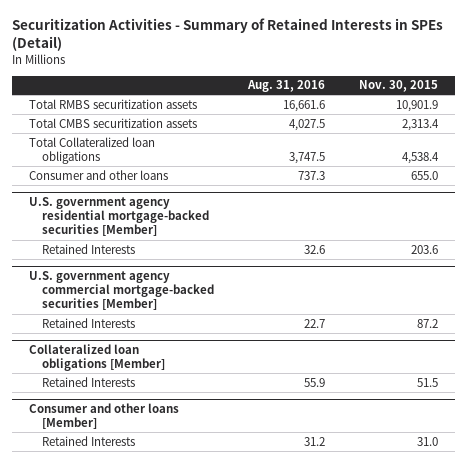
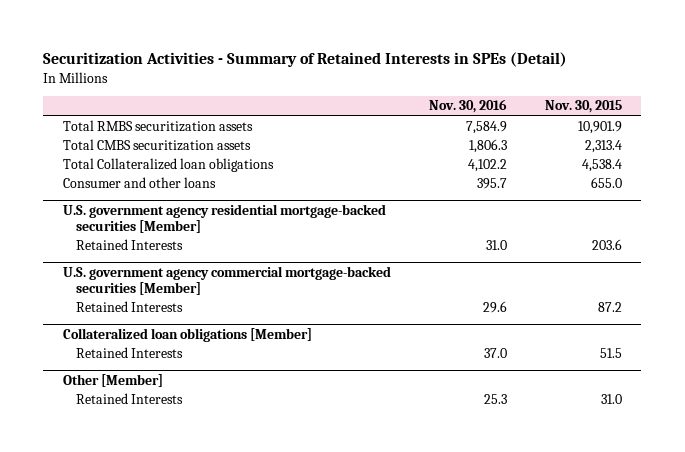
- | Aug. 31, 2016 | Nov. 30, 2015
+ | Nov. 30, 2016 | Nov. 30, 2015
- Consumer and other loans [Member]
+ Other [Member]

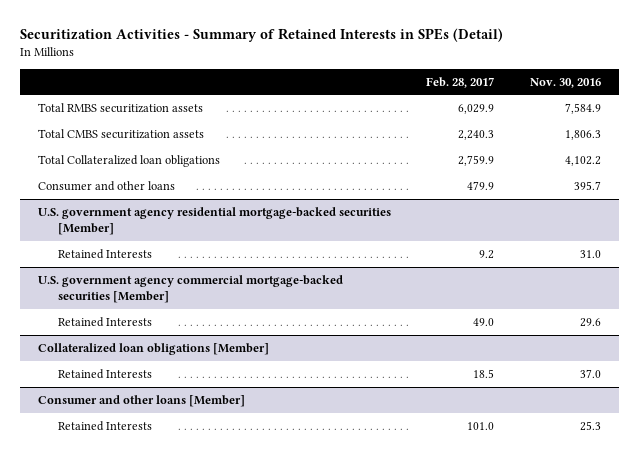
- | Nov. 30, 2016 | Nov. 30, 2015
+ | Feb. 28, 2017 | Nov. 30, 2016
- Other [Member]
+ Consumer and other loans [Member]

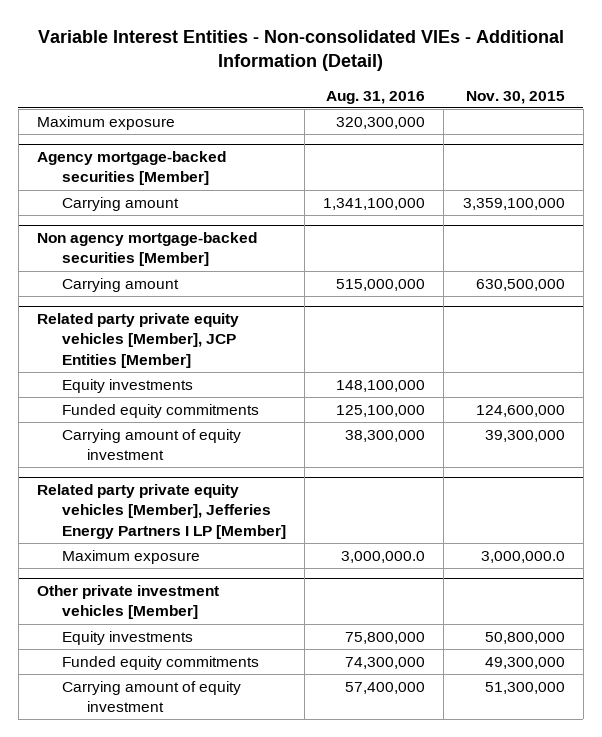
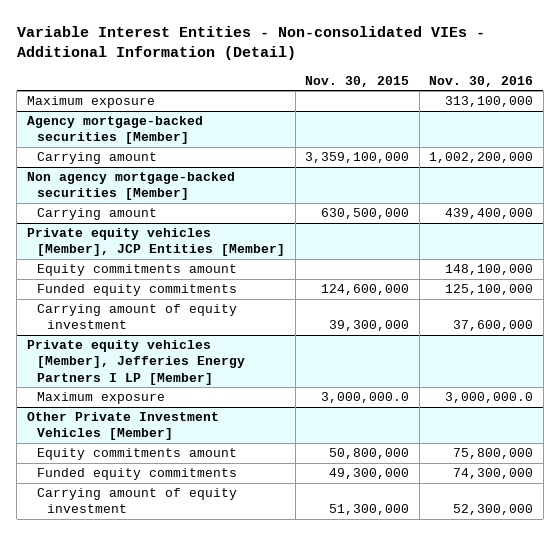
- | Aug. 31, 2016 | Nov. 30, 2015
+ | Nov. 30, 2015 | Nov. 30, 2016
- Related party private equity vehicles [Member], JCP Entities [Member]
- Equity investments | 148,100,000 |
+ Private equity vehicles [Member], JCP Entities [Member]
+ Equity commitments amount | | 148,100,000
- Related party private equity vehicles [Member], Jefferies Energy Partners I LP [Member]
+ Private equity vehicles [Member], Jefferies Energy Partners I LP [Member]
- Other private investment vehicles [Member]
- Equity investments | 75,800,000 | 50,800,000
+ Other Private Investment Vehicles [Member]
+ Equity commitments amount | 50,800,000 | 75,800,000

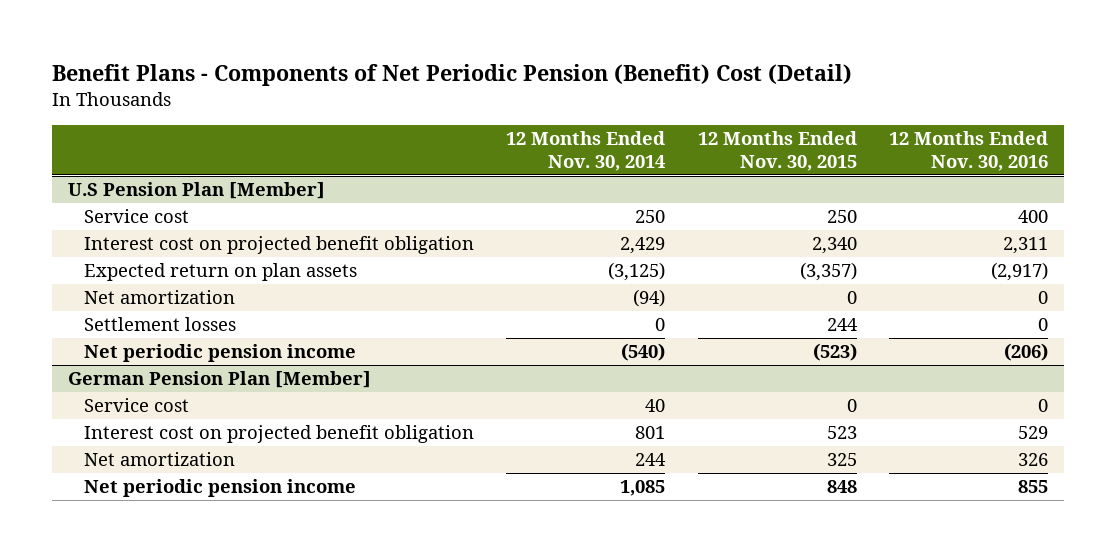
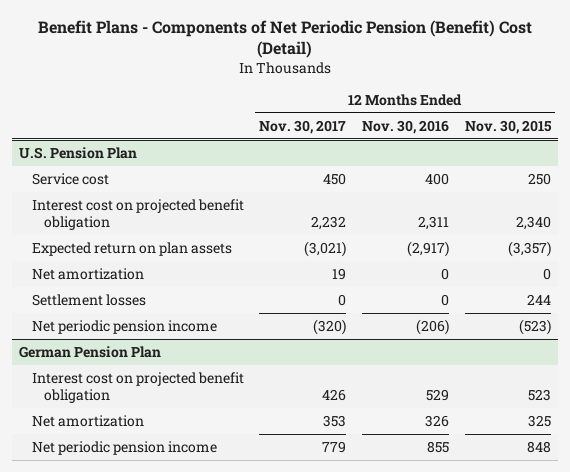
- | 12 Months Ended Nov. 30, 2014 | 12 Months Ended Nov. 30, 2015 | 12 Months Ended Nov. 30, 2016
+ | 12 Months Ended Nov. 30, 2017 | 12 Months Ended Nov. 30, 2016 | 12 Months Ended Nov. 30, 2015
- U.S Pension Plan [Member]
+ U.S. Pension Plan
- German Pension Plan [Member]
- Service cost | 40 | 0 | 0
+ German Pension Plan

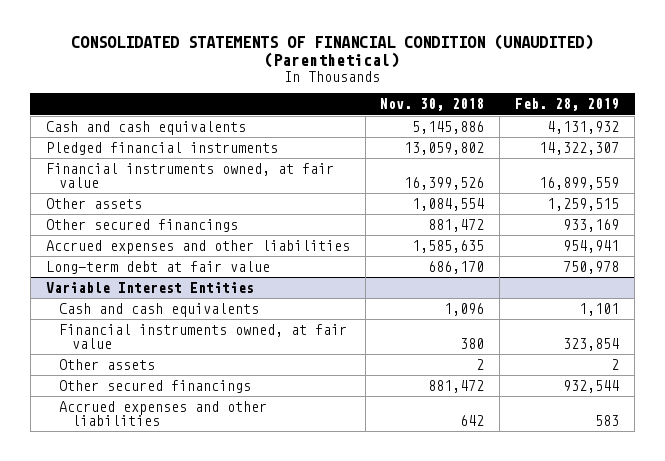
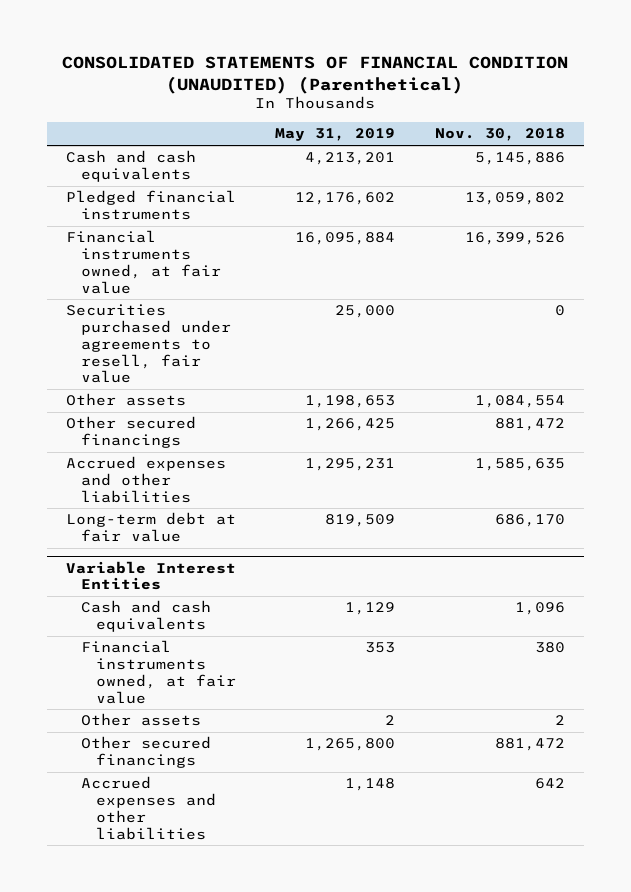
- | Nov. 30, 2018 | Feb. 28, 2019
+ | May 31, 2019 | Nov. 30, 2018
+ Securities purchased under agreements to resell, fair value | 25,000 | 0

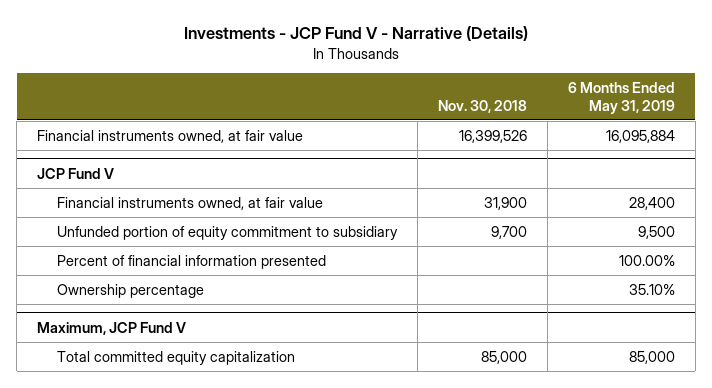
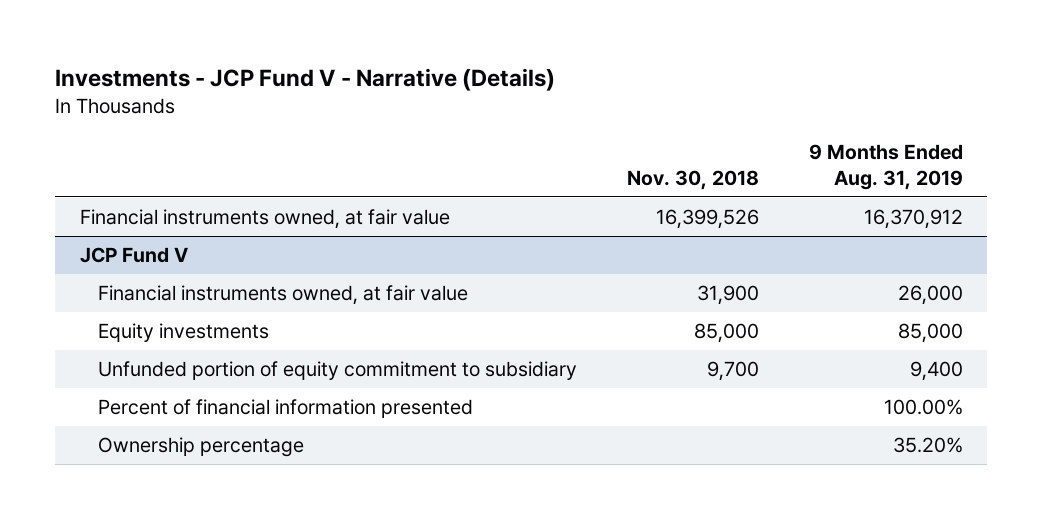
- | Nov. 30, 2018 | 6 Months Ended May 31, 2019
+ | Nov. 30, 2018 | 9 Months Ended Aug. 31, 2019
@ JCP Fund V
+ Equity investments | 85,000 | 85,000
- Maximum, JCP Fund V
- Total committed equity capitalization | 85,000 | 85,000

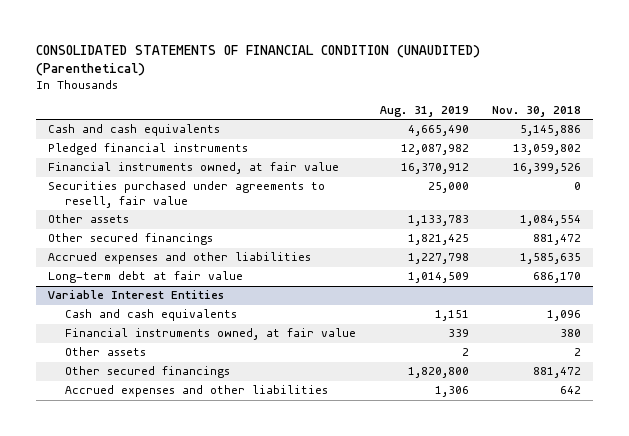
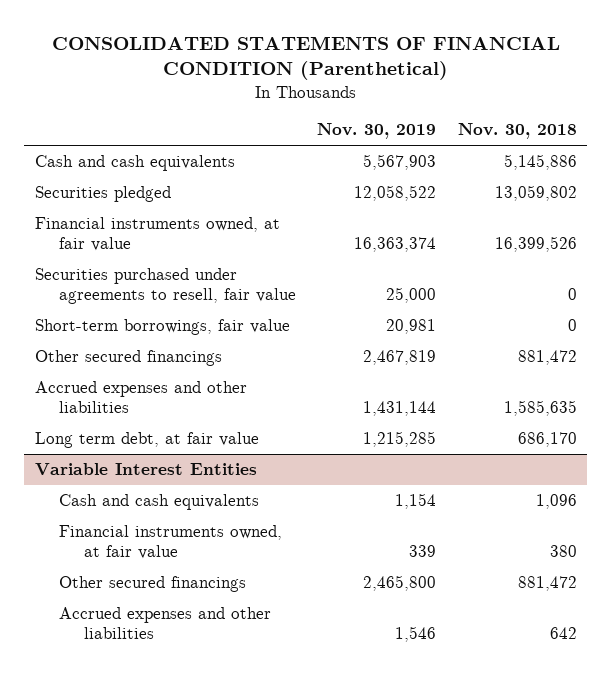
- CONSOLIDATED STATEMENTS OF FINANCIAL CONDITION (UNAUDITED) (Parenthetical)
+ CONSOLIDATED STATEMENTS OF FINANCIAL CONDITION (Parenthetical)
- | Aug. 31, 2019 | Nov. 30, 2018
+ | Nov. 30, 2019 | Nov. 30, 2018
- Pledged financial instruments | 12,087,982 | 13,059,802
+ Securities pledged | 12,058,522 | 13,059,802
- Other assets | 1,133,783 | 1,084,554
+ Short-term borrowings, fair value | 20,981 | 0
- Long-term debt at fair value | 1,014,509 | 686,170
+ Long term debt, at fair value | 1,215,285 | 686,170
@ Variable Interest Entities
- Other assets | 2 | 2

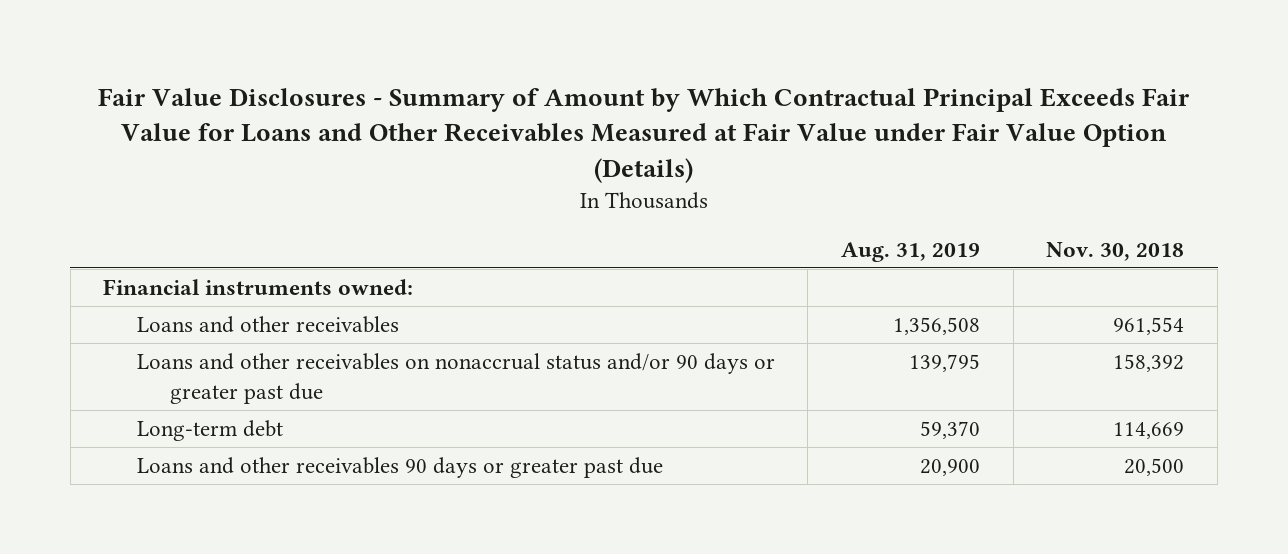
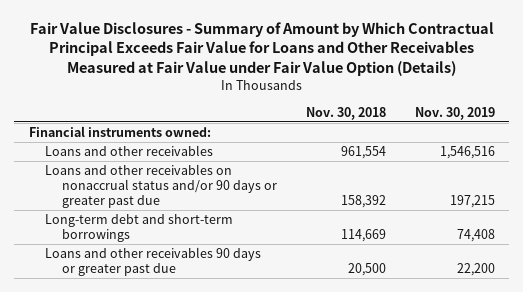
- | Aug. 31, 2019 | Nov. 30, 2018
+ | Nov. 30, 2018 | Nov. 30, 2019
- Long-term debt | 59,370 | 114,669
+ Long-term debt and short-term borrowings | 114,669 | 74,408

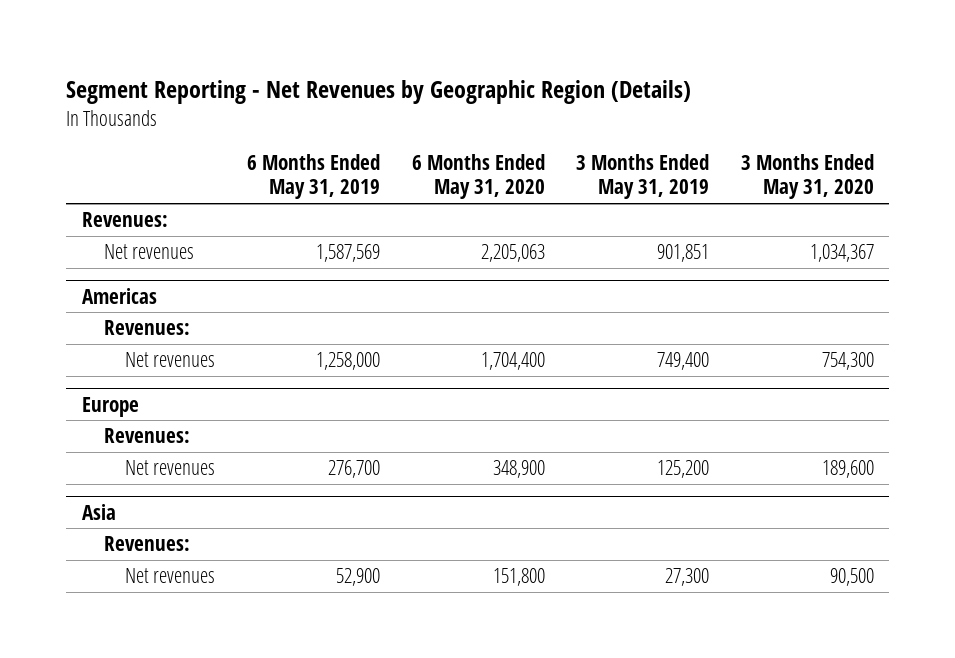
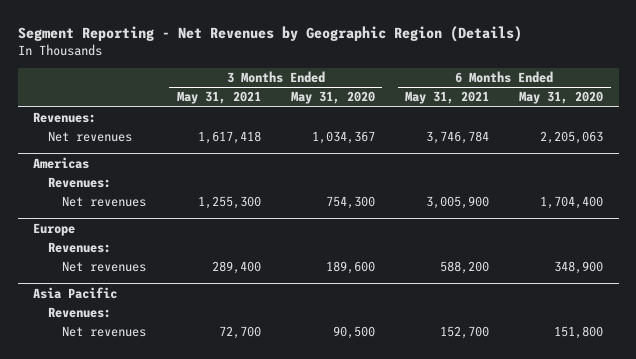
- | 6 Months Ended May 31, 2019 | 6 Months Ended May 31, 2020 | 3 Months Ended May 31, 2019 | 3 Months Ended May 31, 2020
+ | 3 Months Ended May 31, 2021 | 3 Months Ended May 31, 2020 | 6 Months Ended May 31, 2021 | 6 Months Ended May 31, 2020
- Asia
+ Asia Pacific

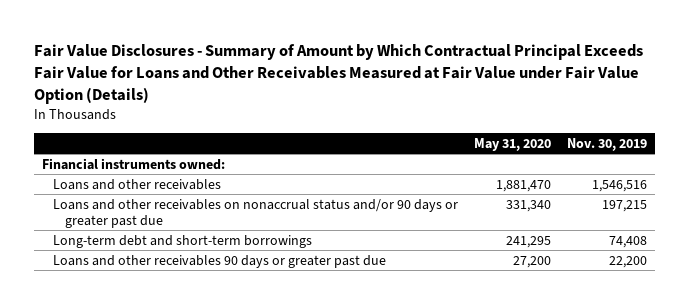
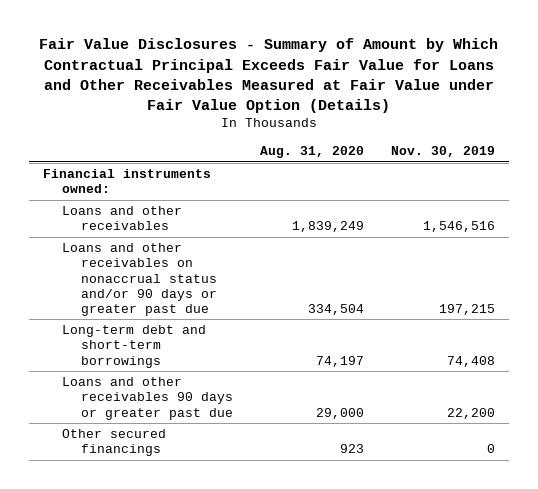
- | May 31, 2020 | Nov. 30, 2019
+ | Aug. 31, 2020 | Nov. 30, 2019
+ Other secured financings | 923 | 0

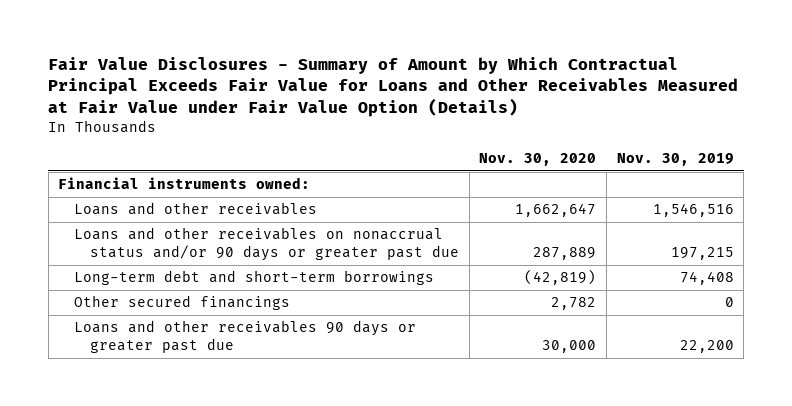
- | Aug. 31, 2020 | Nov. 30, 2019
+ | Nov. 30, 2020 | Nov. 30, 2019
moved down: Loans and other receivables 90 days or greater past due | 30,000 | 22,200

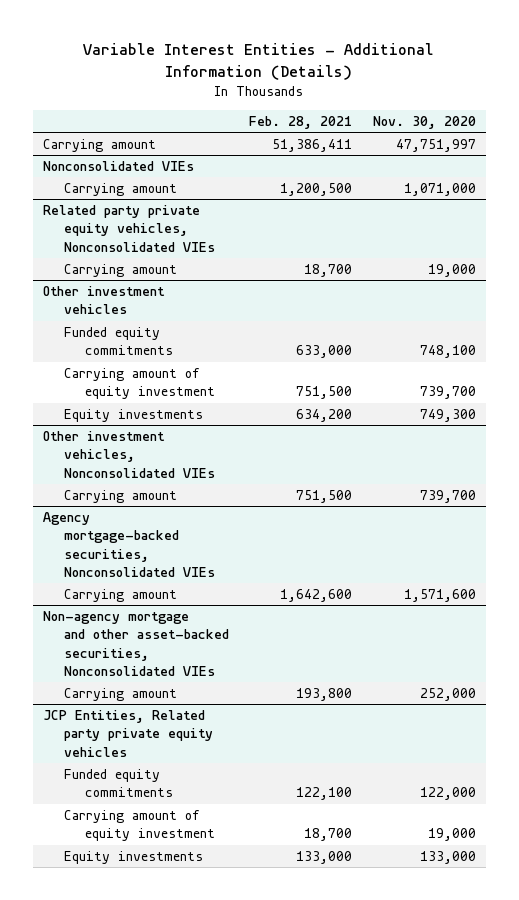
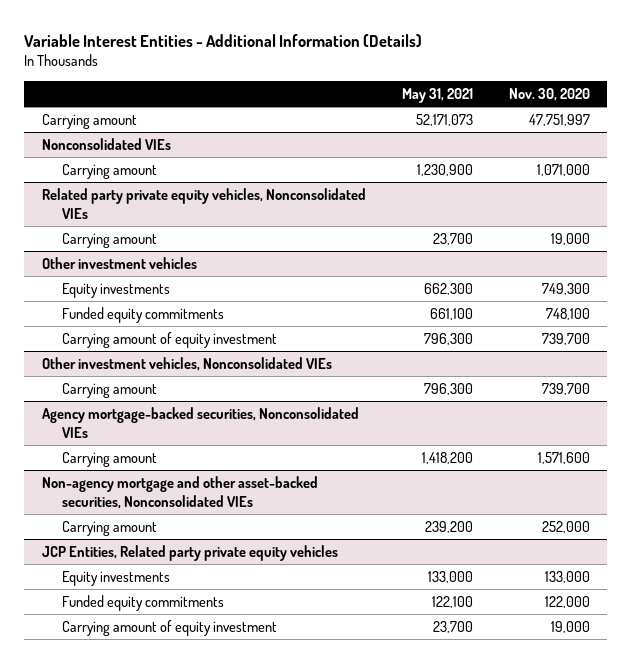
- | Feb. 28, 2021 | Nov. 30, 2020
+ | May 31, 2021 | Nov. 30, 2020
@ Other investment vehicles
moved up: Equity investments | 662,300 | 749,300
@ JCP Entities, Related party private equity vehicles
moved up: Equity investments | 133,000 | 133,000

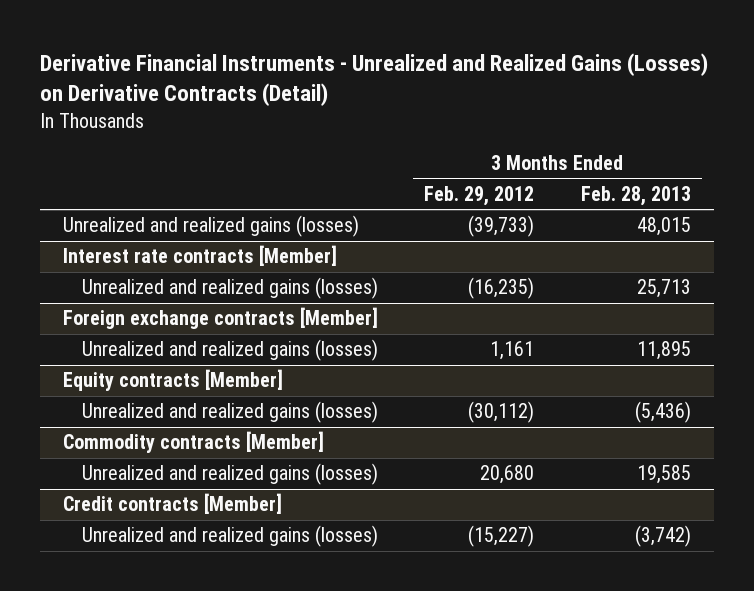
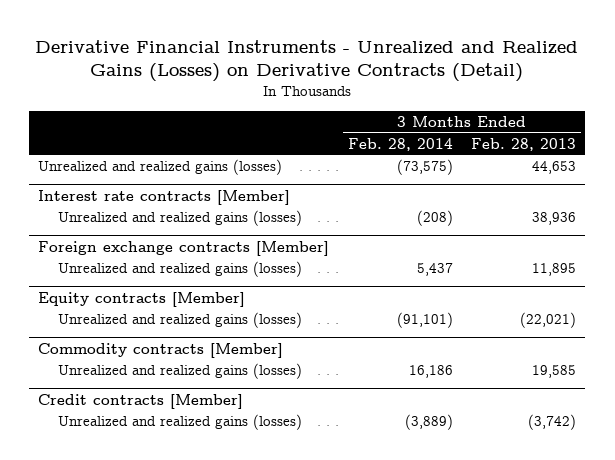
- | 3 Months Ended Feb. 29, 2012 | 3 Months Ended Feb. 28, 2013
+ | 3 Months Ended Feb. 28, 2014 | 3 Months Ended Feb. 28, 2013
- Unrealized and realized gains (losses) | (39,733) | 48,015
+ Unrealized and realized gains (losses) | (73,575) | 44,653
@ Interest rate contracts [Member]
- Unrealized and realized gains (losses) | (16,235) | 25,713
+ Unrealized and realized gains (losses) | (208) | 38,936
@ Equity contracts [Member]
- Unrealized and realized gains (losses) | (30,112) | (5,436)
+ Unrealized and realized gains (losses) | (91,101) | (22,021)

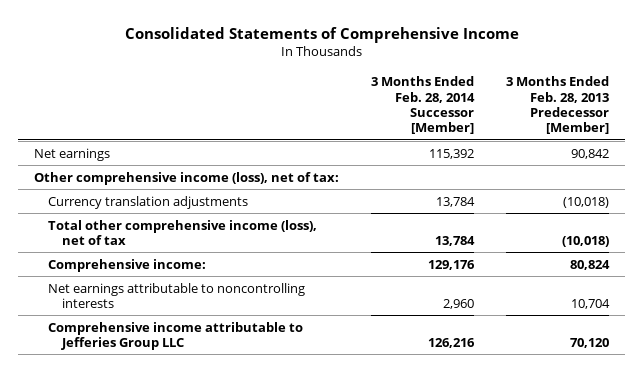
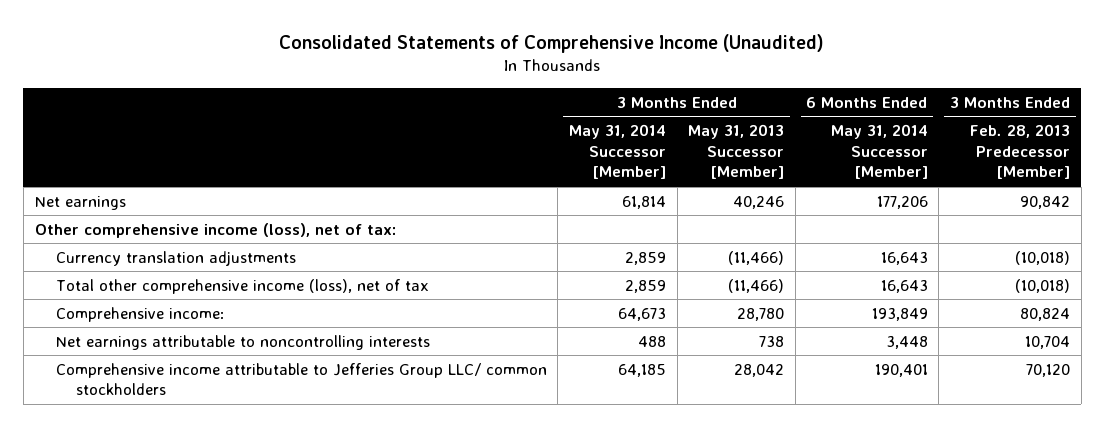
- Consolidated Statements of Comprehensive Income
+ Consolidated Statements of Comprehensive Income (Unaudited)
- | 3 Months Ended Feb. 28, 2014 Successor [Member] | 3 Months Ended Feb. 28, 2013 Predecessor [Member]
+ | 3 Months Ended May 31, 2014 Successor [Member] | 3 Months Ended May 31, 2013 Successor [Member] | 6 Months Ended May 31, 2014 Successor [Member] | 3 Months Ended Feb. 28, 2013 Predecessor [Member]
- Comprehensive income attributable to Jefferies Group LLC | 126,216 | 70,120
+ Comprehensive income attributable to Jefferies Group LLC/ common stockholders | 64,185 | 28,042 | 190,401 | 70,120

